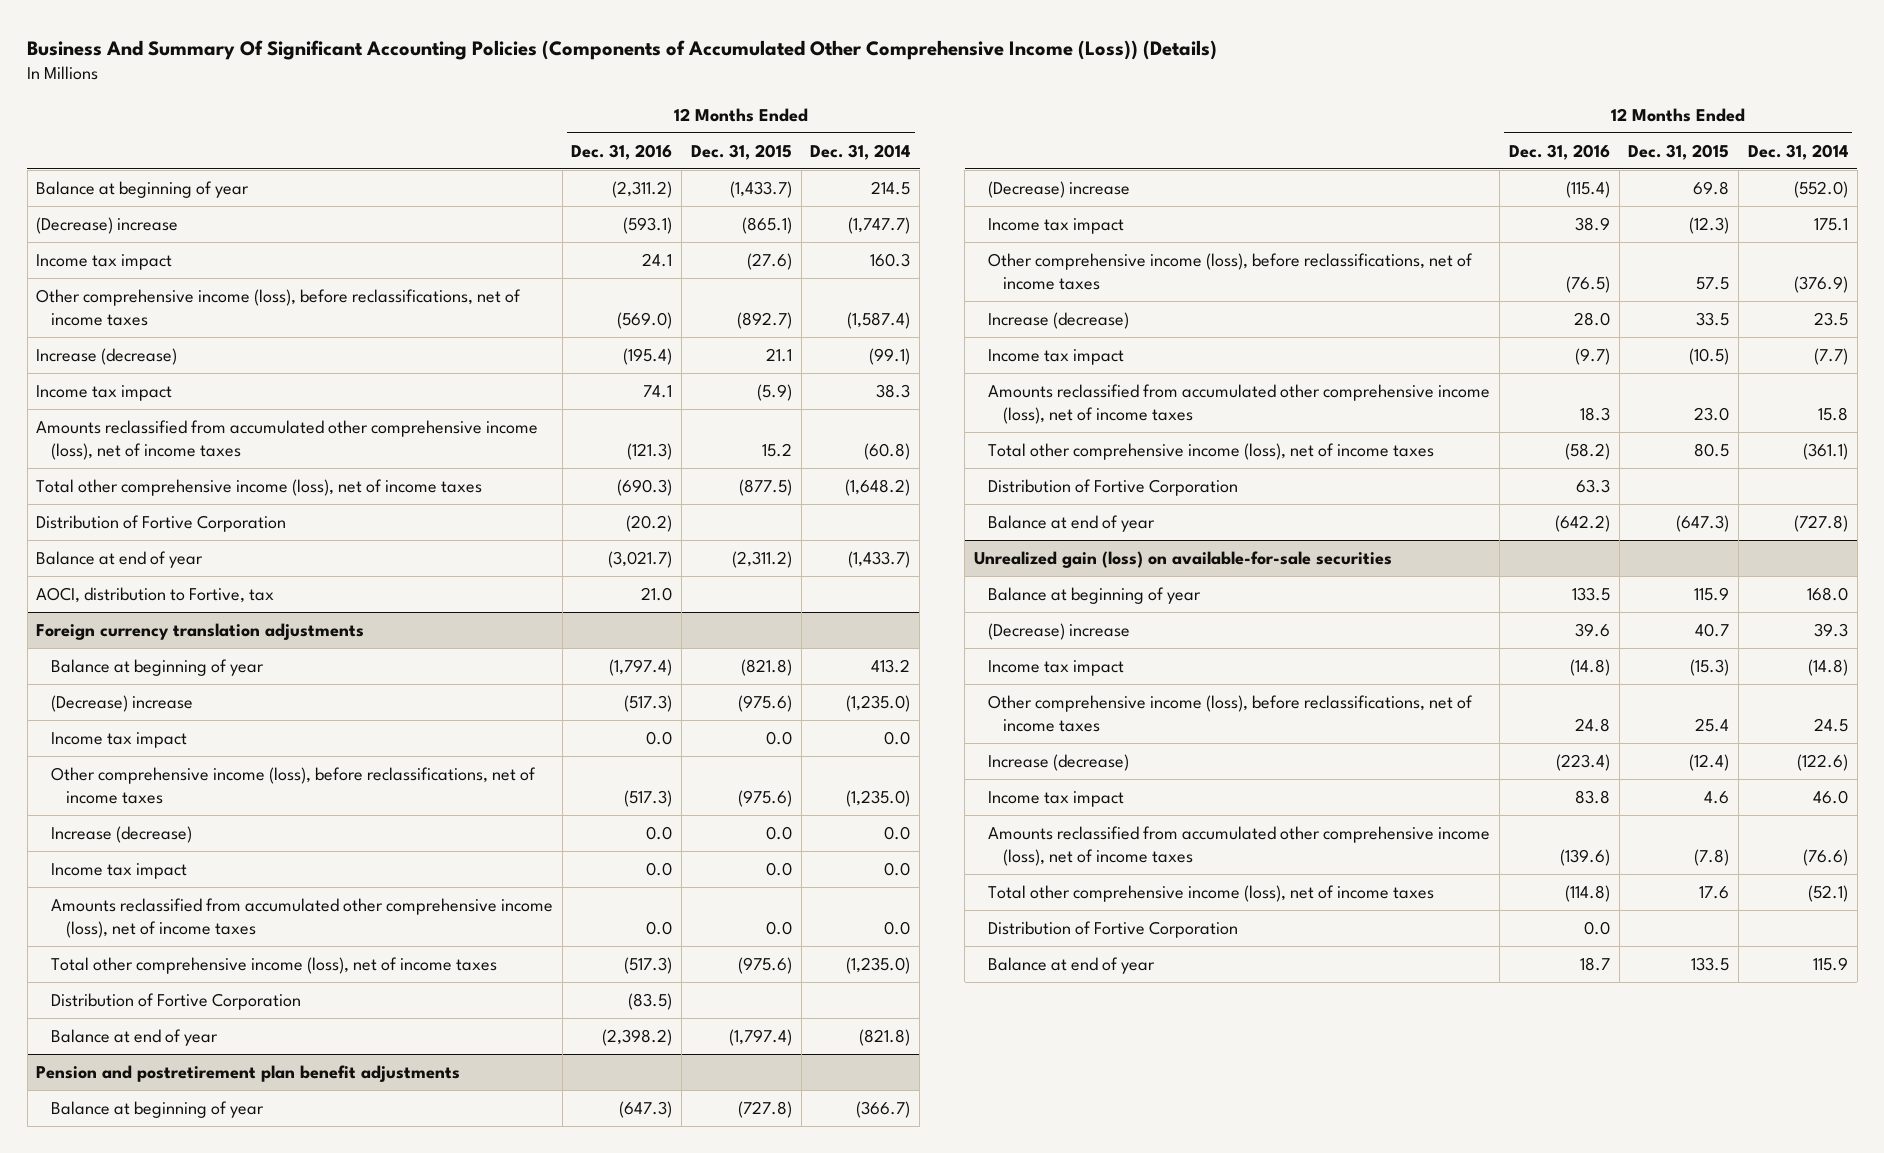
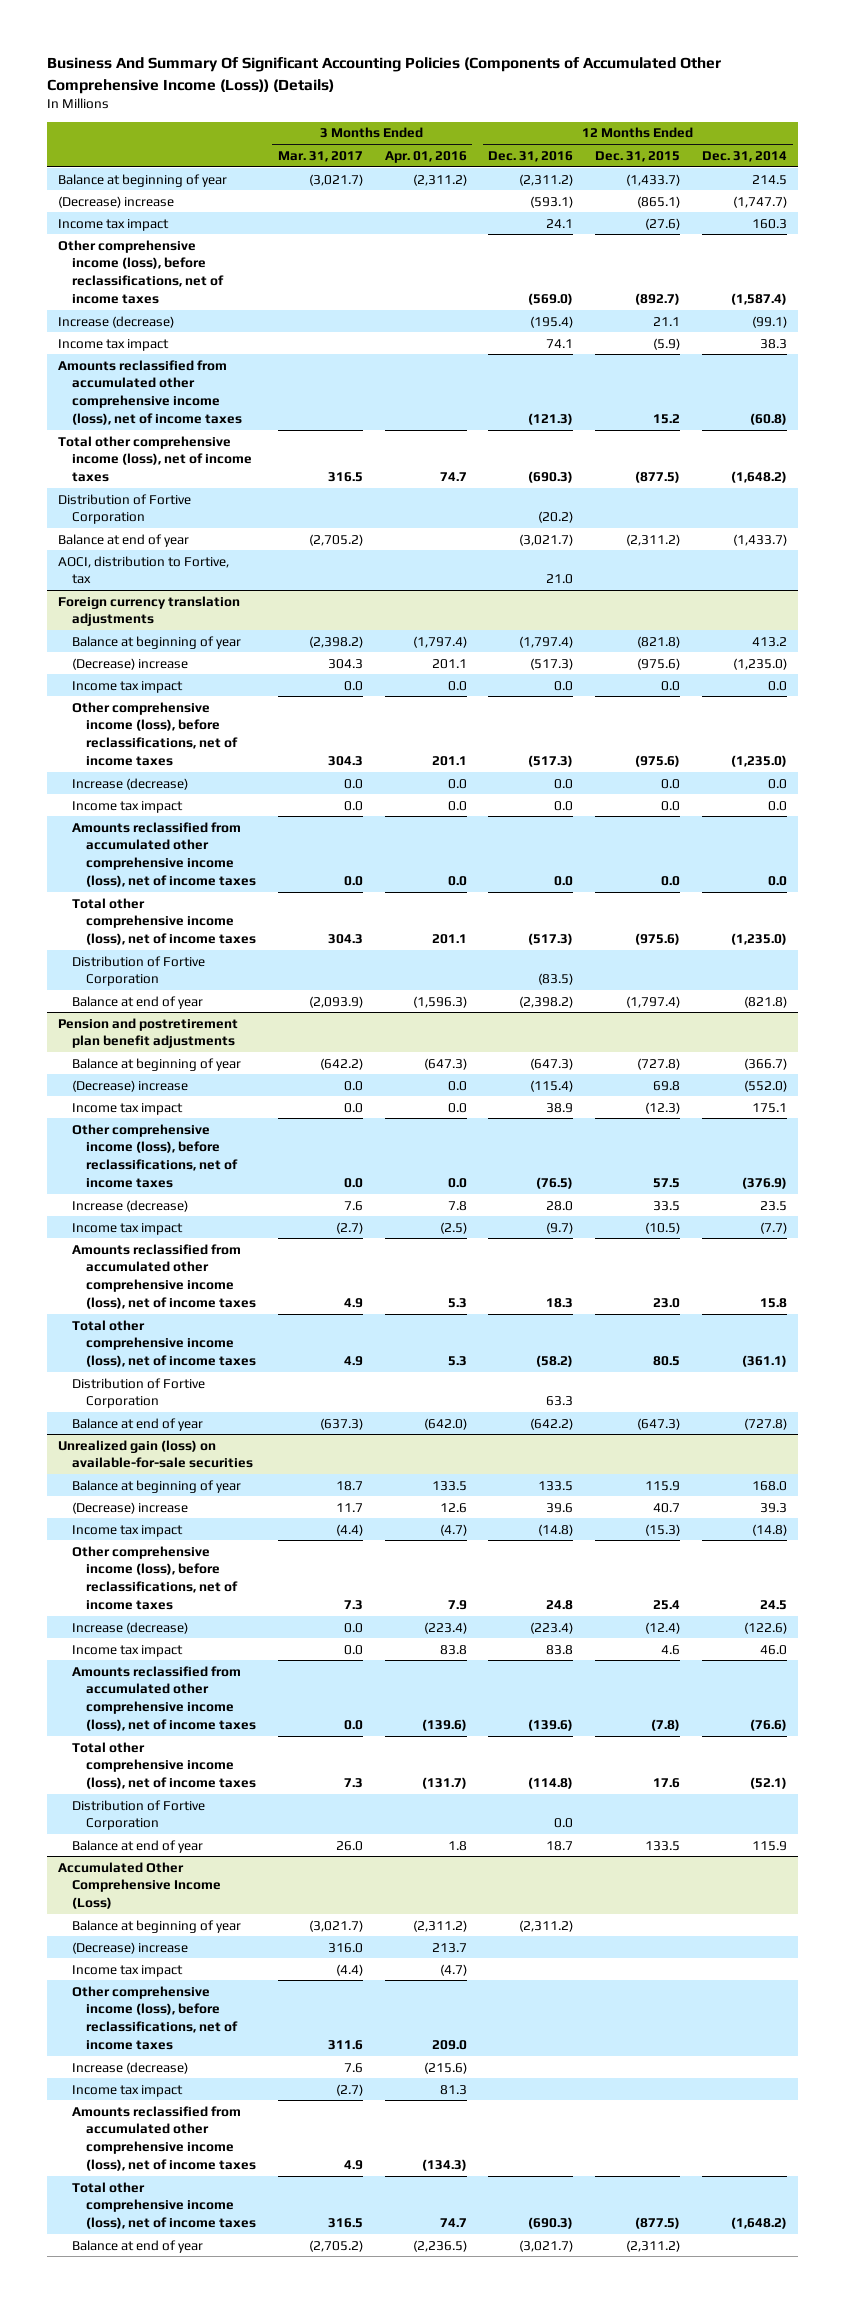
- | 12 Months Ended Dec. 31, 2016 | 12 Months Ended Dec. 31, 2015 | 12 Months Ended Dec. 31, 2014
+ | 3 Months Ended Mar. 31, 2017 | 3 Months Ended Apr. 01, 2016 | 12 Months Ended Dec. 31, 2016 | 12 Months Ended Dec. 31, 2015 | 12 Months Ended Dec. 31, 2014
+ Accumulated Other Comprehensive Income (Loss)
+ Balance at beginning of year | (3,021.7) | (2,311.2) | (2,311.2) | |
+ (Decrease) increase | 316.0 | 213.7 | | |
+ Income tax impact | (4.4) | (4.7) | | |
+ Other comprehensive income (loss), before reclassifications, net of income taxes | 311.6 | 209.0 | | |
+ Increase (decrease) | 7.6 | (215.6) | | |
+ Income tax impact | (2.7) | 81.3 | | |
+ Amounts reclassified from accumulated other comprehensive income (loss), net of income taxes | 4.9 | (134.3) | | |
+ Total other comprehensive income (loss), net of income taxes | 316.5 | 74.7 | (690.3) | (877.5) | (1,648.2)
+ Balance at end of year | (2,705.2) | (2,236.5) | (3,021.7) | (2,311.2) |

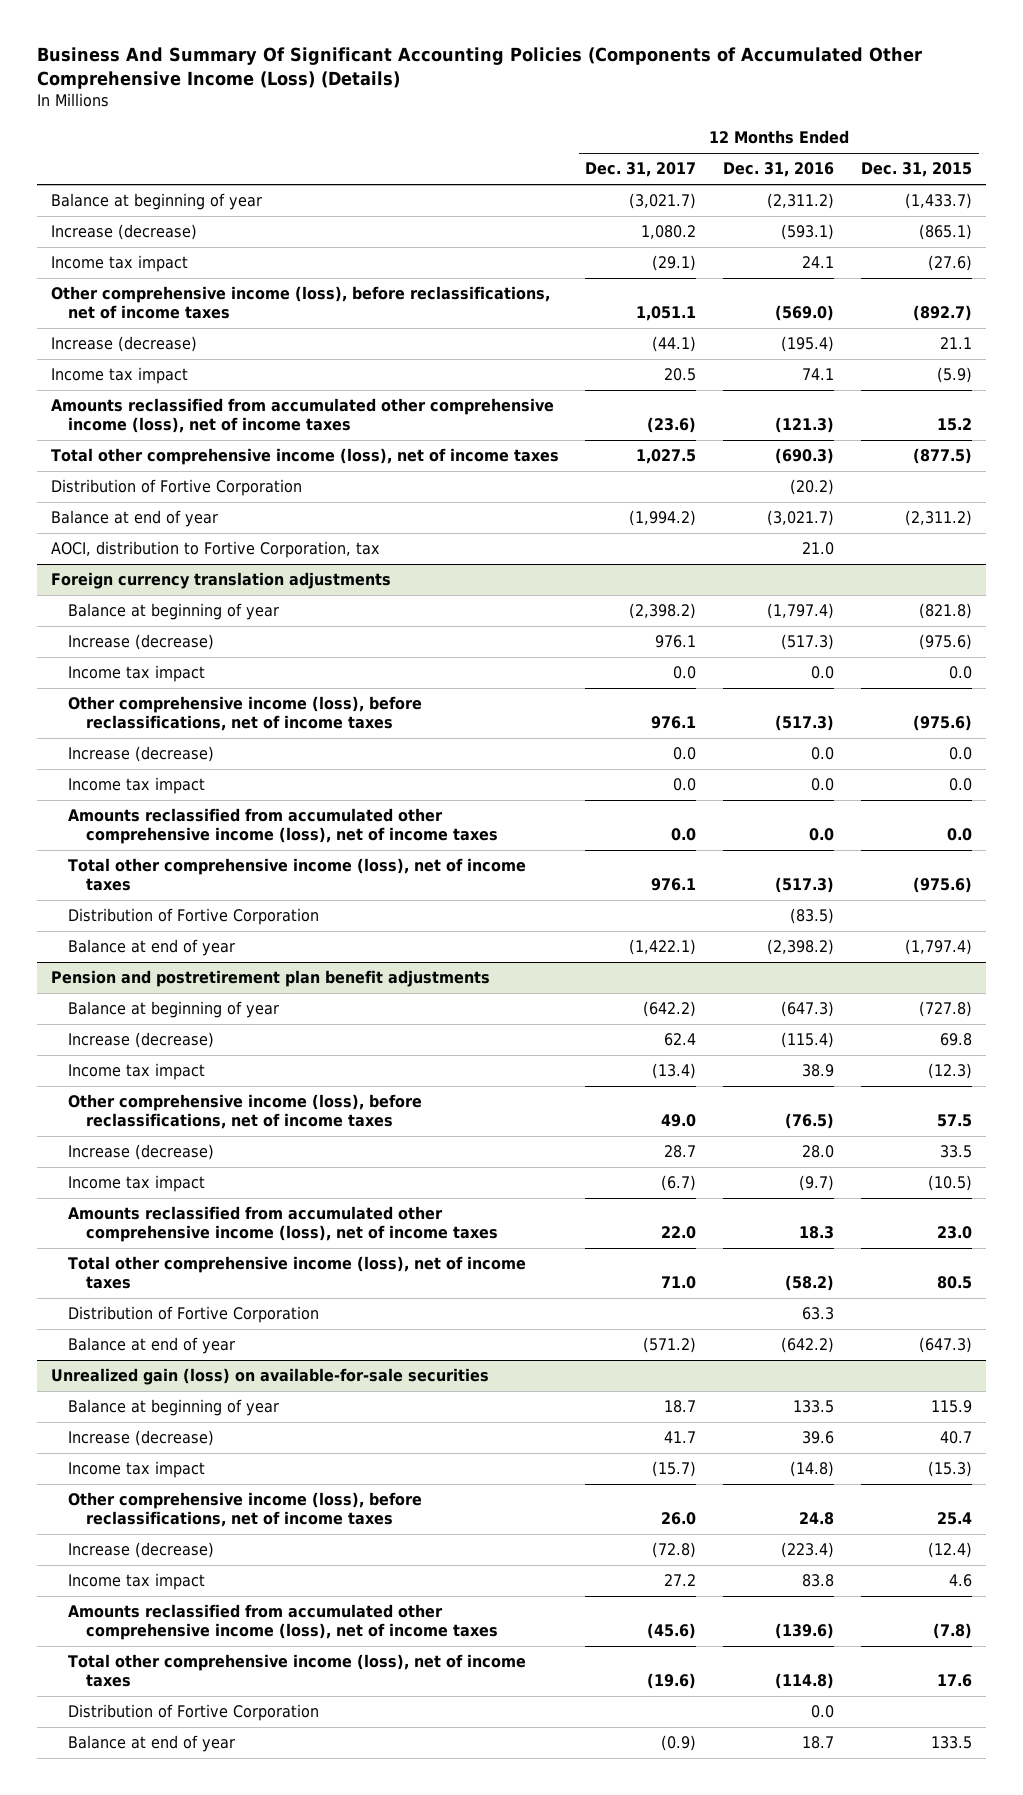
- Business And Summary Of Significant Accounting Policies (Components of Accumulated Other Comprehensive Income (Loss)) (Details)
+ Business And Summary Of Significant Accounting Policies (Components of Accumulated Other Comprehensive Income (Loss) (Details)
- | 3 Months Ended Mar. 31, 2017 | 3 Months Ended Apr. 01, 2016 | 12 Months Ended Dec. 31, 2016 | 12 Months Ended Dec. 31, 2015 | 12 Months Ended Dec. 31, 2014
+ | 12 Months Ended Dec. 31, 2017 | 12 Months Ended Dec. 31, 2016 | 12 Months Ended Dec. 31, 2015
- (Decrease) increase | | | (593.1) | (865.1) | (1,747.7)
+ Increase (decrease) | 1,080.2 | (593.1) | (865.1)
- AOCI, distribution to Fortive, tax | | | 21.0 | |
+ AOCI, distribution to Fortive Corporation, tax | | 21.0 |
@ Foreign currency translation adjustments
- (Decrease) increase | 304.3 | 201.1 | (517.3) | (975.6) | (1,235.0)
+ Increase (decrease) | 976.1 | (517.3) | (975.6)
@ Pension and postretirement plan benefit adjustments
- (Decrease) increase | 0.0 | 0.0 | (115.4) | 69.8 | (552.0)
+ Increase (decrease) | 62.4 | (115.4) | 69.8
@ Unrealized gain (loss) on available-for-sale securities
- (Decrease) increase | 11.7 | 12.6 | 39.6 | 40.7 | 39.3
+ Increase (decrease) | 41.7 | 39.6 | 40.7
- Accumulated Other Comprehensive Income (Loss)
- Balance at beginning of year | (3,021.7) | (2,311.2) | (2,311.2) | |
- (Decrease) increase | 316.0 | 213.7 | | |
- Income tax impact | (4.4) | (4.7) | | |
- Other comprehensive income (loss), before reclassifications, net of income taxes | 311.6 | 209.0 | | |
- Increase (decrease) | 7.6 | (215.6) | | |
- Income tax impact | (2.7) | 81.3 | | |
- Amounts reclassified from accumulated other comprehensive income (loss), net of income taxes | 4.9 | (134.3) | | |
- Total other comprehensive income (loss), net of income taxes | 316.5 | 74.7 | (690.3) | (877.5) | (1,648.2)
- Balance at end of year | (2,705.2) | (2,236.5) | (3,021.7) | (2,311.2) |

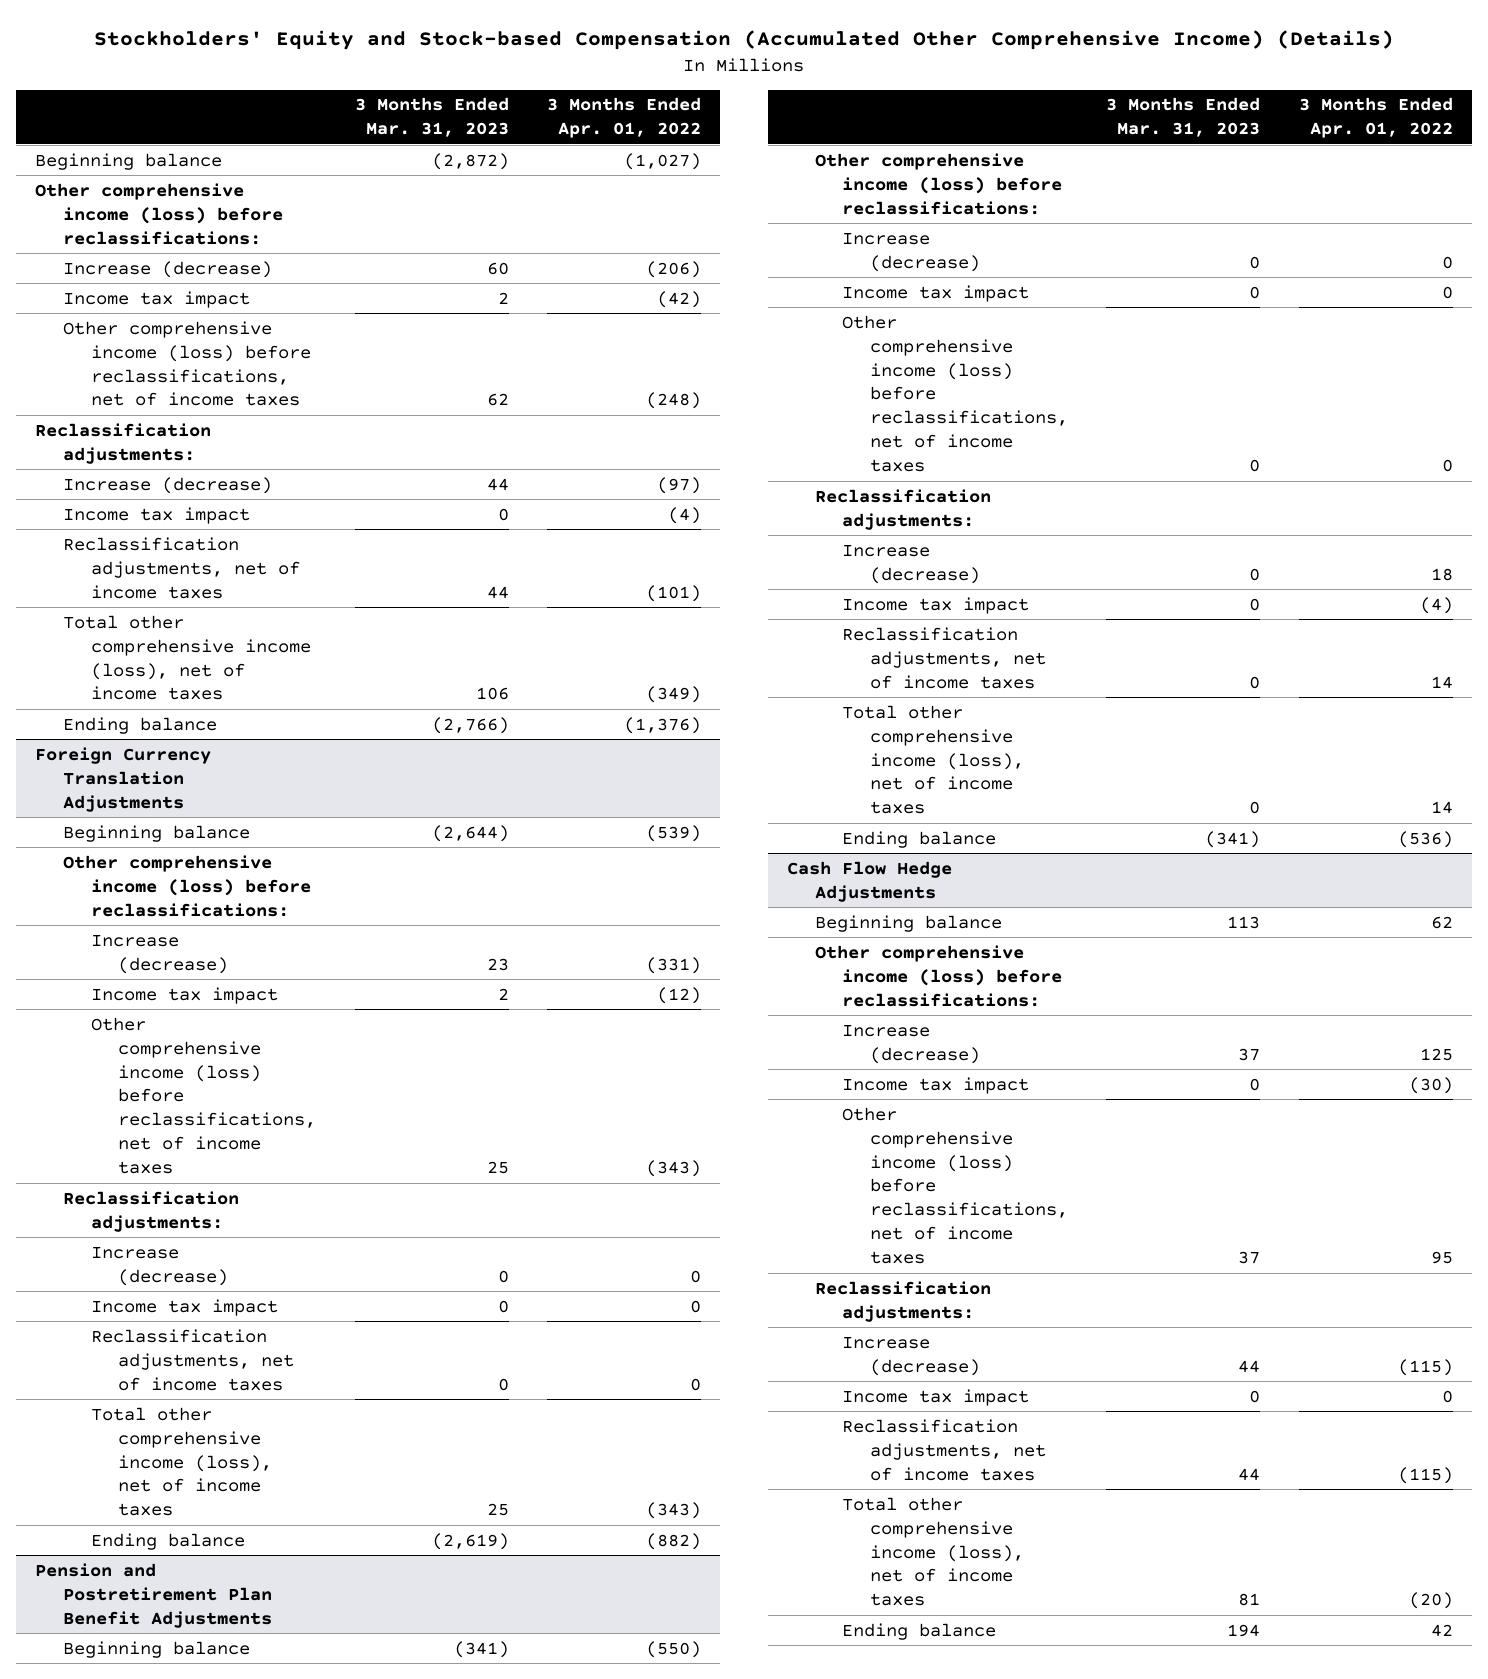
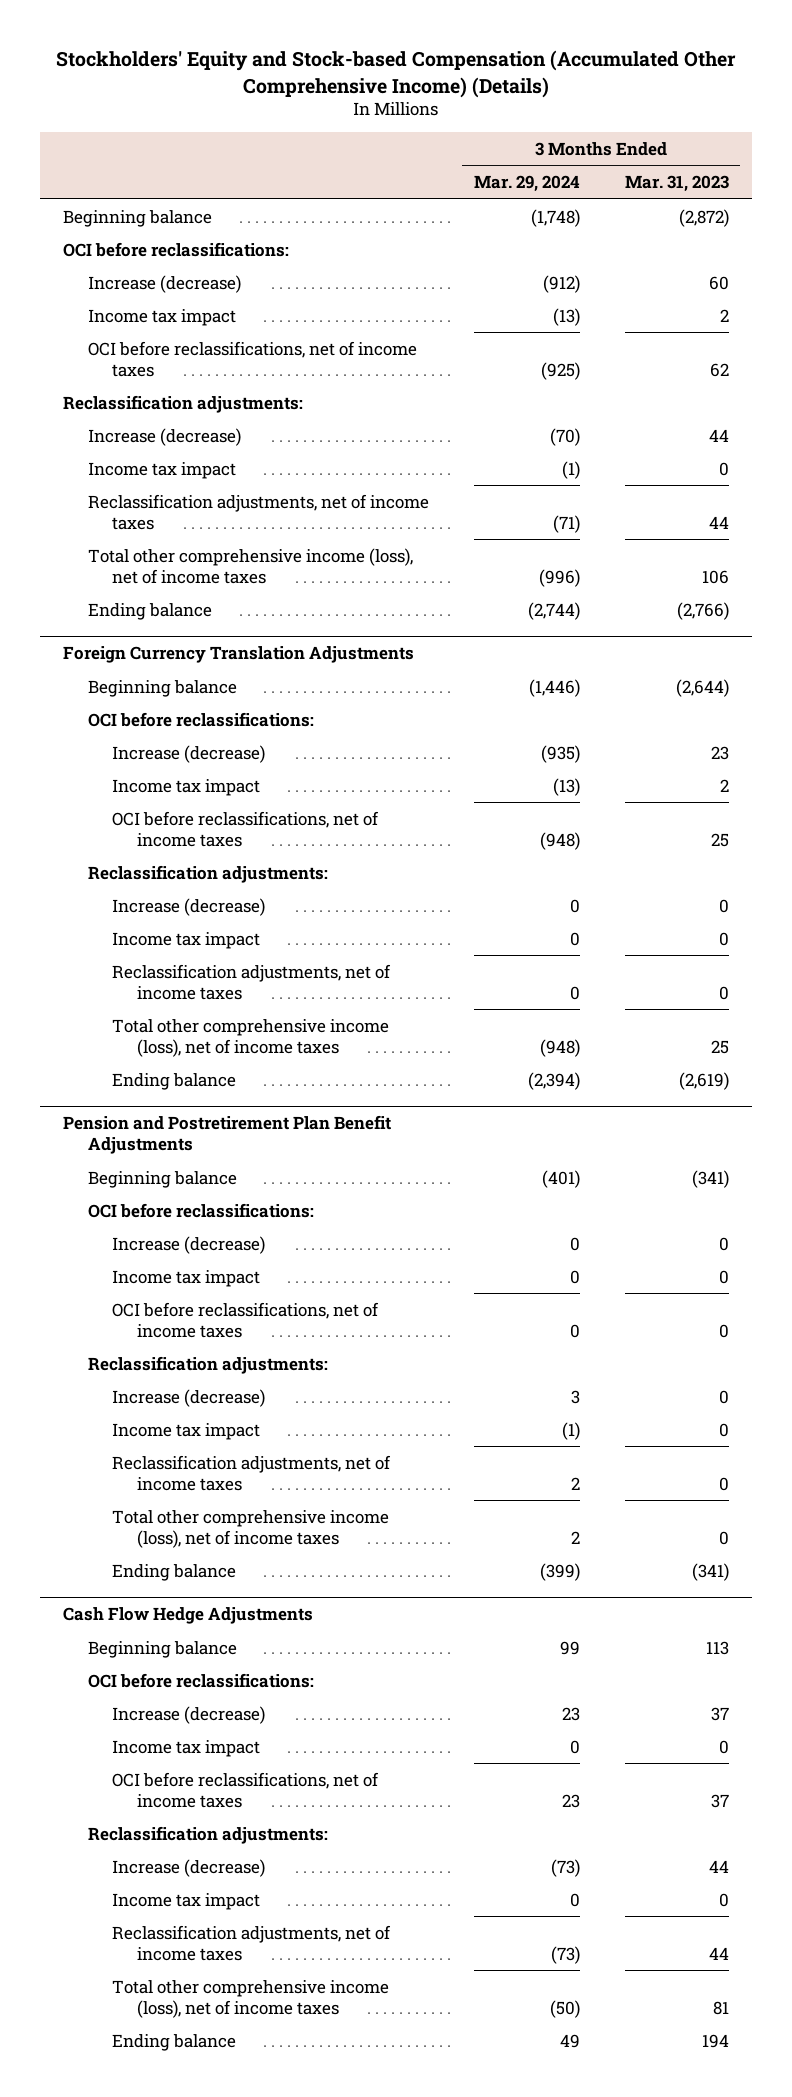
- | 3 Months Ended Mar. 31, 2023 | 3 Months Ended Apr. 01, 2022
+ | 3 Months Ended Mar. 29, 2024 | 3 Months Ended Mar. 31, 2023
- Other comprehensive income (loss) before reclassifications:
+ OCI before reclassifications:
- Other comprehensive income (loss) before reclassifications, net of income taxes | 62 | (248)
+ OCI before reclassifications, net of income taxes | (925) | 62
@ Foreign Currency Translation Adjustments
- Other comprehensive income (loss) before reclassifications:
+ OCI before reclassifications:
- Other comprehensive income (loss) before reclassifications, net of income taxes | 25 | (343)
+ OCI before reclassifications, net of income taxes | (948) | 25
@ Pension and Postretirement Plan Benefit Adjustments
- Other comprehensive income (loss) before reclassifications:
+ OCI before reclassifications:
- Other comprehensive income (loss) before reclassifications, net of income taxes | 0 | 0
+ OCI before reclassifications, net of income taxes | 0 | 0
@ Cash Flow Hedge Adjustments
- Other comprehensive income (loss) before reclassifications:
+ OCI before reclassifications:
- Other comprehensive income (loss) before reclassifications, net of income taxes | 37 | 95
+ OCI before reclassifications, net of income taxes | 23 | 37

